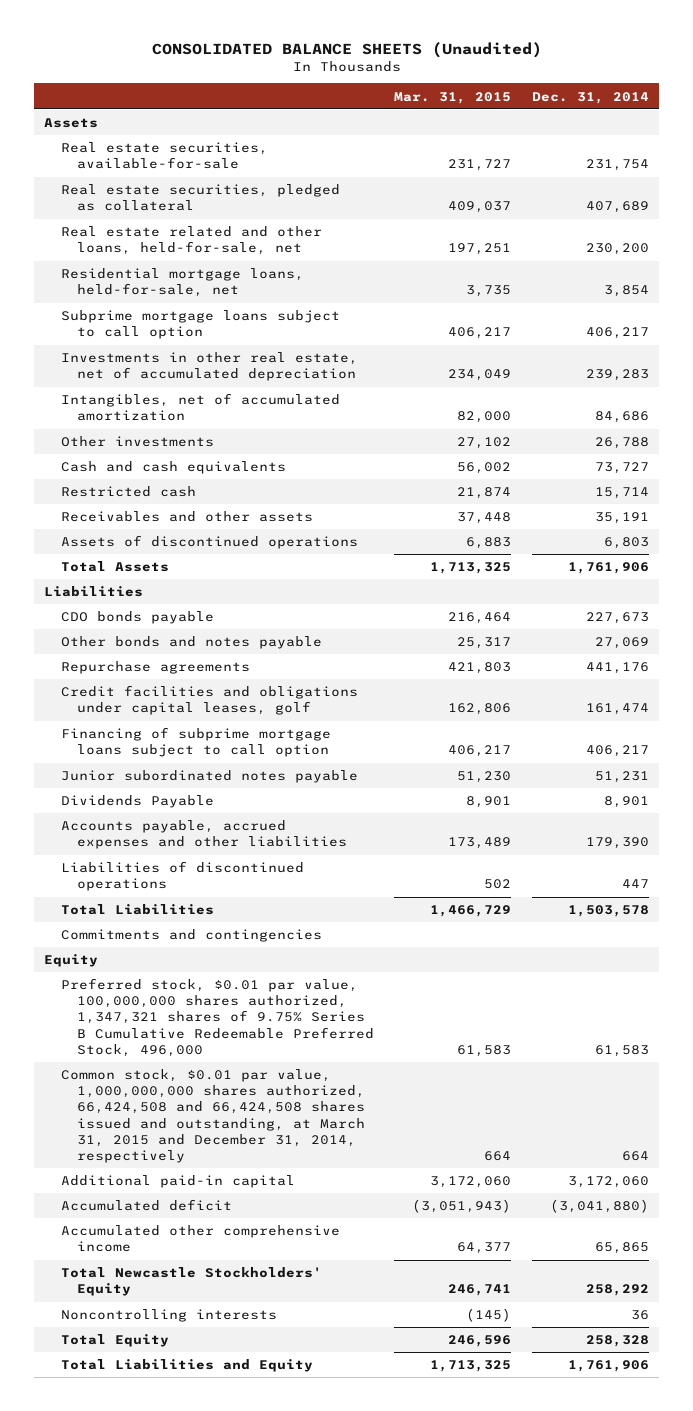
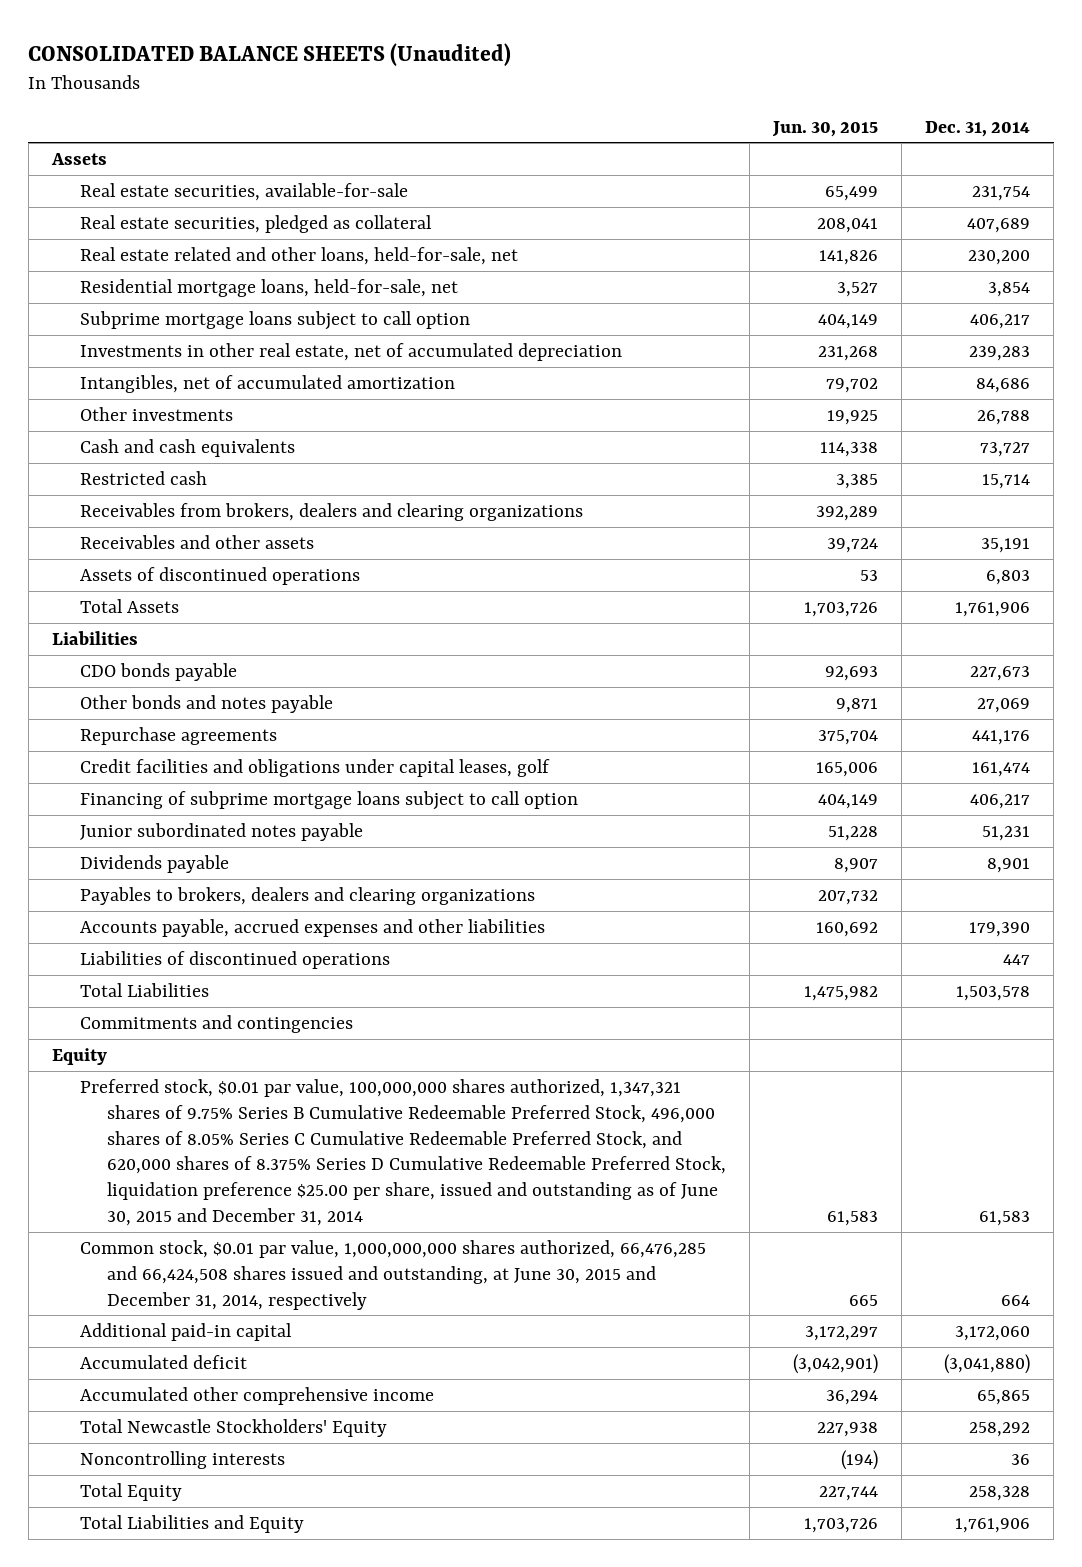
- | Mar. 31, 2015 | Dec. 31, 2014
+ | Jun. 30, 2015 | Dec. 31, 2014
+ Receivables from brokers, dealers and clearing organizations | 392,289 |
- Dividends Payable | 8,901 | 8,901
+ Dividends payable | 8,907 | 8,901
+ Payables to brokers, dealers and clearing organizations | 207,732 |
- Preferred stock, $0.01 par value, 100,000,000 shares authorized, 1,347,321 shares of 9.75% Series B Cumulative Redeemable Preferred Stock, 496,000 | 61,583 | 61,583
- Common stock, $0.01 par value, 1,000,000,000 shares authorized, 66,424,508 and 66,424,508 shares issued and outstanding, at March 31, 2015 and December 31, 2014, respectively | 664 | 664
+ Preferred stock, $0.01 par value, 100,000,000 shares authorized, 1,347,321 shares of 9.75% Series B Cumulative Redeemable Preferred Stock, 496,000 shares of 8.05% Series C Cumulative Redeemable Preferred Stock, and 620,000 shares of 8.375% Series D Cumulative Redeemable Preferred Stock, liquidation preference $25.00 per share, issued and outstanding as of June 30, 2015 and December 31, 2014 | 61,583 | 61,583
+ Common stock, $0.01 par value, 1,000,000,000 shares authorized, 66,476,285 and 66,424,508 shares issued and outstanding, at June 30, 2015 and December 31, 2014, respectively | 665 | 664

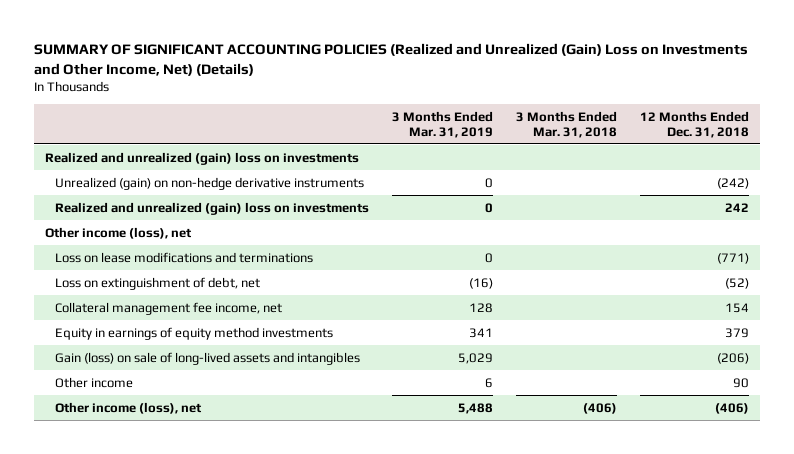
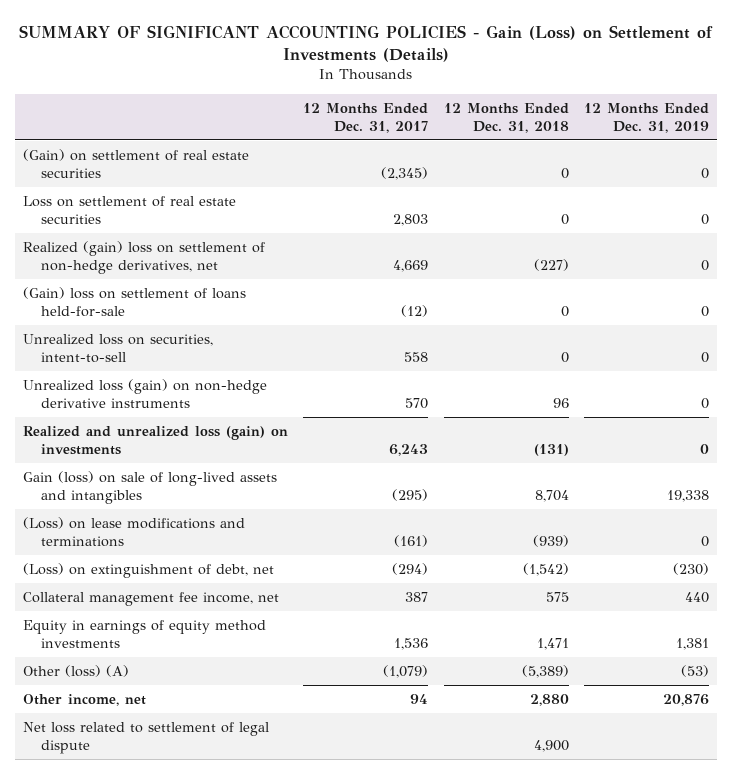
- SUMMARY OF SIGNIFICANT ACCOUNTING POLICIES (Realized and Unrealized (Gain) Loss on Investments and Other Income, Net) (Details)
+ SUMMARY OF SIGNIFICANT ACCOUNTING POLICIES - Gain (Loss) on Settlement of Investments (Details)
- | 3 Months Ended Mar. 31, 2019 | 3 Months Ended Mar. 31, 2018 | 12 Months Ended Dec. 31, 2018
+ | 12 Months Ended Dec. 31, 2017 | 12 Months Ended Dec. 31, 2018 | 12 Months Ended Dec. 31, 2019
- Realized and unrealized (gain) loss on investments
- Unrealized (gain) on non-hedge derivative instruments | 0 | | (242)
- Realized and unrealized (gain) loss on investments | 0 | | 242
- Other income (loss), net
- Loss on lease modifications and terminations | 0 | | (771)
- Loss on extinguishment of debt, net | (16) | | (52)
- Collateral management fee income, net | 128 | | 154
- Equity in earnings of equity method investments | 341 | | 379
- Gain (loss) on sale of long-lived assets and intangibles | 5,029 | | (206)
- Other income | 6 | | 90
- Other income (loss), net | 5,488 | (406) | (406)
+ (Gain) on settlement of real estate securities | (2,345) | 0 | 0
+ Loss on settlement of real estate securities | 2,803 | 0 | 0
+ Realized (gain) loss on settlement of non-hedge derivatives, net | 4,669 | (227) | 0
+ (Gain) loss on settlement of loans held-for-sale | (12) | 0 | 0
+ Unrealized loss on securities, intent-to-sell | 558 | 0 | 0
+ Unrealized loss (gain) on non-hedge derivative instruments | 570 | 96 | 0
+ Realized and unrealized loss (gain) on investments | 6,243 | (131) | 0
+ Gain (loss) on sale of long-lived assets and intangibles | (295) | 8,704 | 19,338
+ (Loss) on lease modifications and terminations | (161) | (939) | 0
+ (Loss) on extinguishment of debt, net | (294) | (1,542) | (230)
+ Collateral management fee income, net | 387 | 575 | 440
+ Equity in earnings of equity method investments | 1,536 | 1,471 | 1,381
+ Other (loss) (A) | (1,079) | (5,389) | (53)
+ Other income, net | 94 | 2,880 | 20,876
+ Net loss related to settlement of legal dispute | | 4,900 |

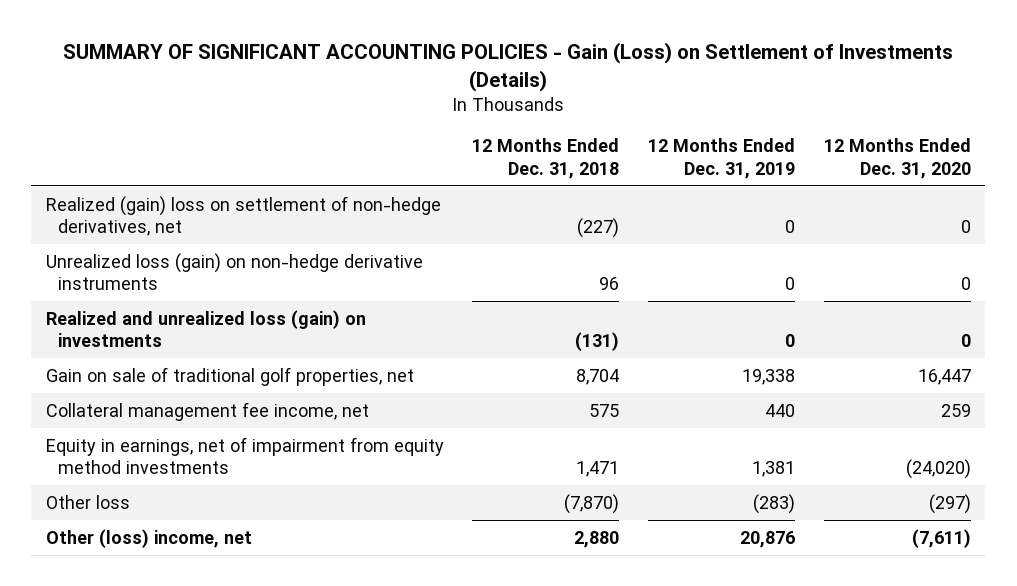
- | 12 Months Ended Dec. 31, 2017 | 12 Months Ended Dec. 31, 2018 | 12 Months Ended Dec. 31, 2019
+ | 12 Months Ended Dec. 31, 2018 | 12 Months Ended Dec. 31, 2019 | 12 Months Ended Dec. 31, 2020
- (Gain) on settlement of real estate securities | (2,345) | 0 | 0
- Loss on settlement of real estate securities | 2,803 | 0 | 0
- (Gain) loss on settlement of loans held-for-sale | (12) | 0 | 0
- Unrealized loss on securities, intent-to-sell | 558 | 0 | 0
- Gain (loss) on sale of long-lived assets and intangibles | (295) | 8,704 | 19,338
- (Loss) on lease modifications and terminations | (161) | (939) | 0
- (Loss) on extinguishment of debt, net | (294) | (1,542) | (230)
+ Gain on sale of traditional golf properties, net | 8,704 | 19,338 | 16,447
- Equity in earnings of equity method investments | 1,536 | 1,471 | 1,381
- Other (loss) (A) | (1,079) | (5,389) | (53)
- Other income, net | 94 | 2,880 | 20,876
- Net loss related to settlement of legal dispute | | 4,900 |
+ Equity in earnings, net of impairment from equity method investments | 1,471 | 1,381 | (24,020)
+ Other loss | (7,870) | (283) | (297)
+ Other (loss) income, net | 2,880 | 20,876 | (7,611)

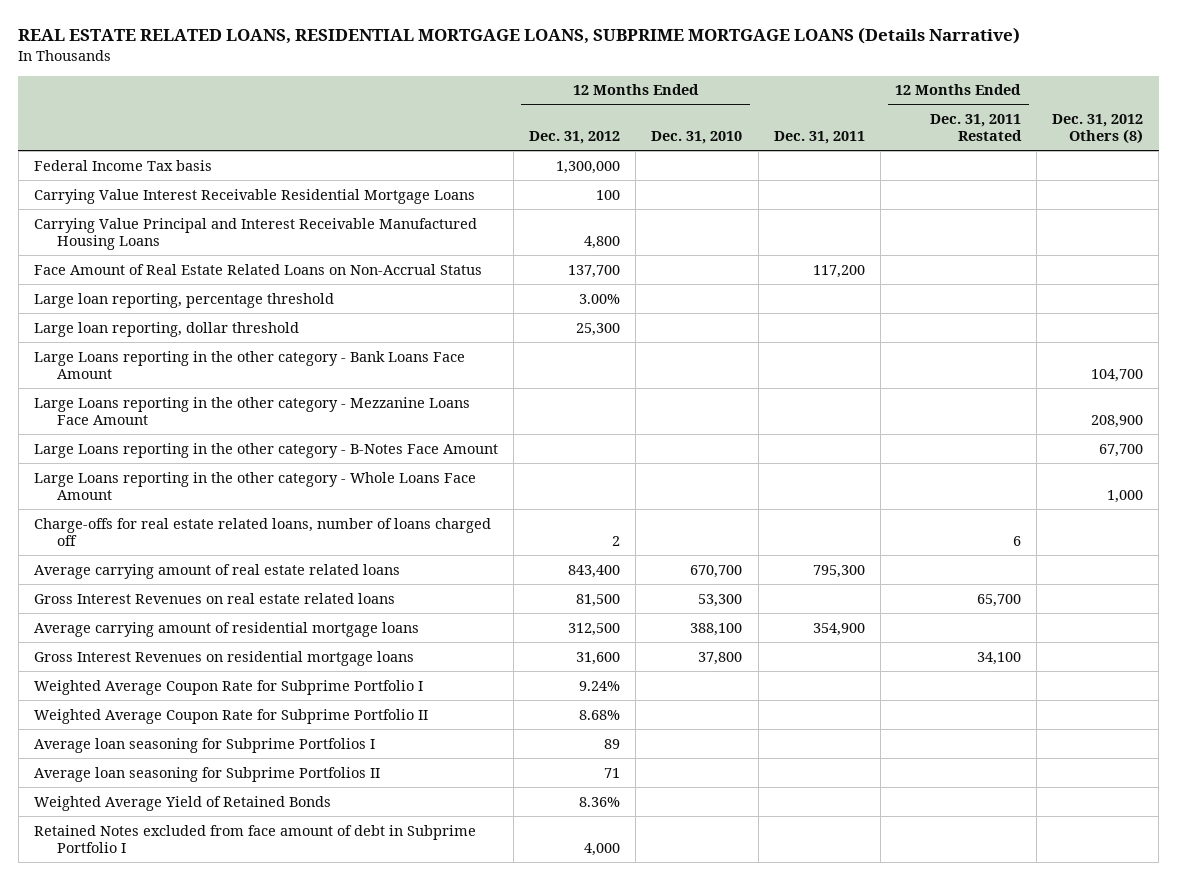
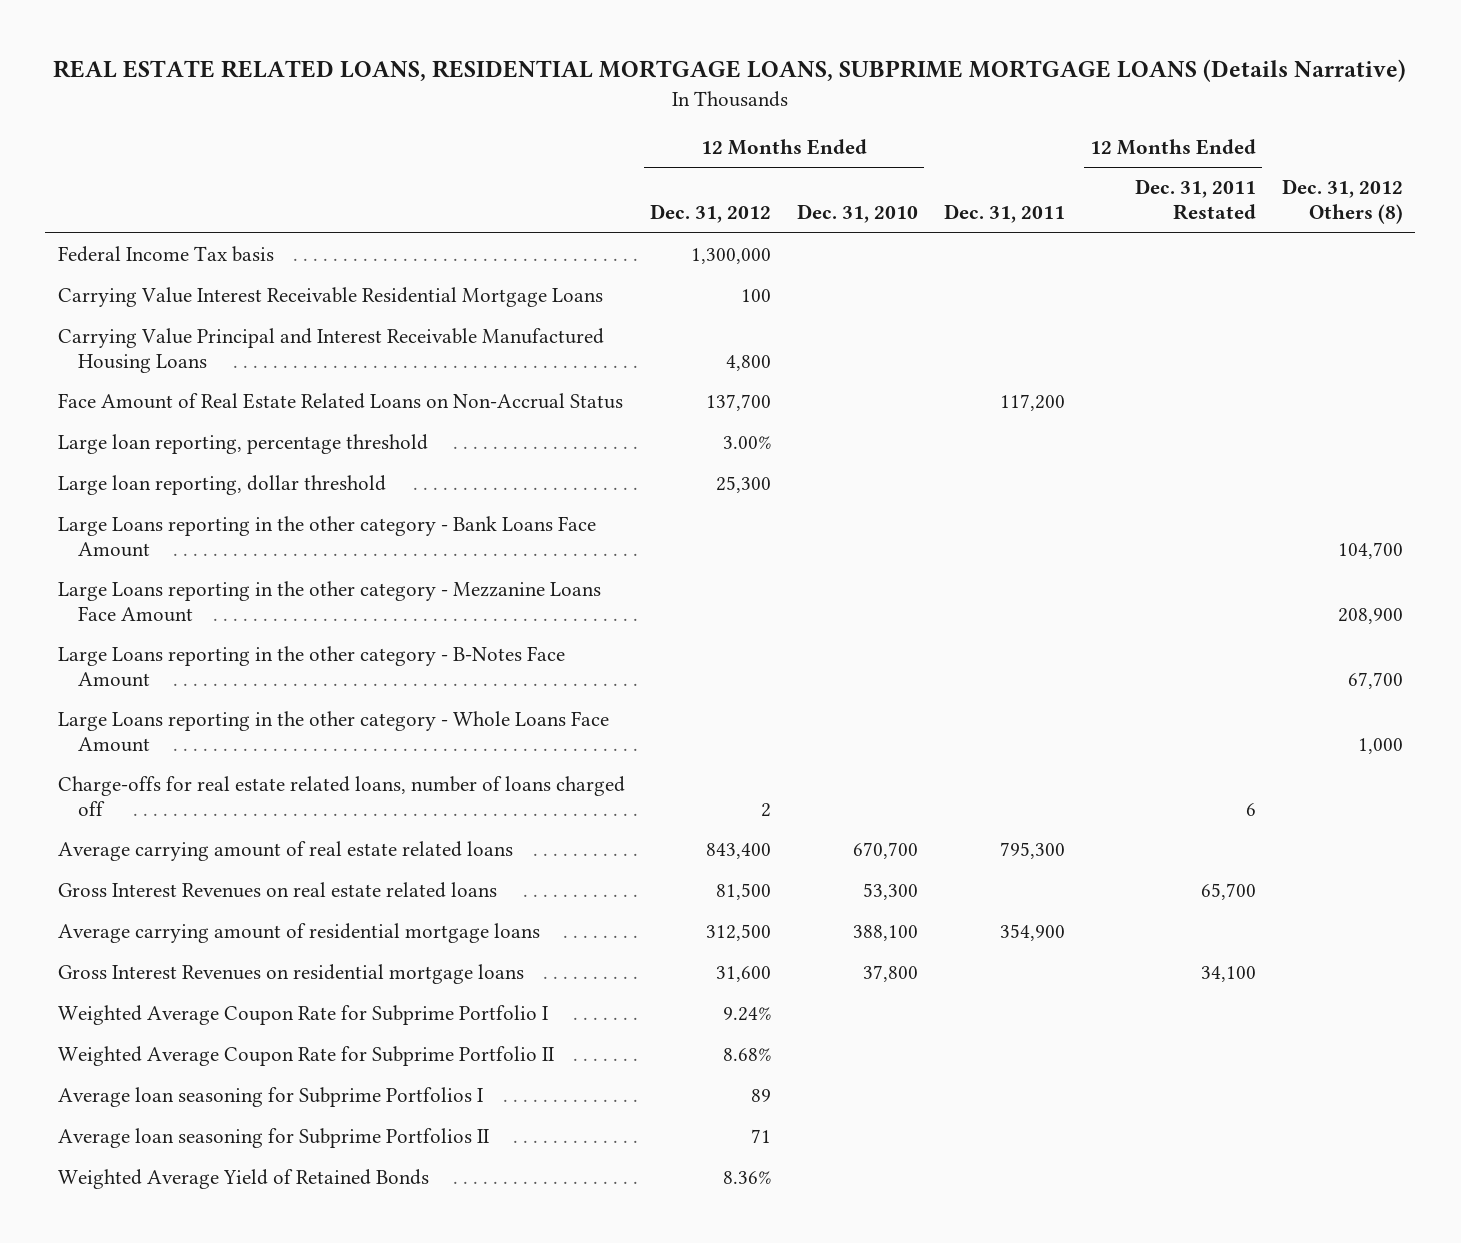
- Retained Notes excluded from face amount of debt in Subprime Portfolio I | 4,000 | | | |

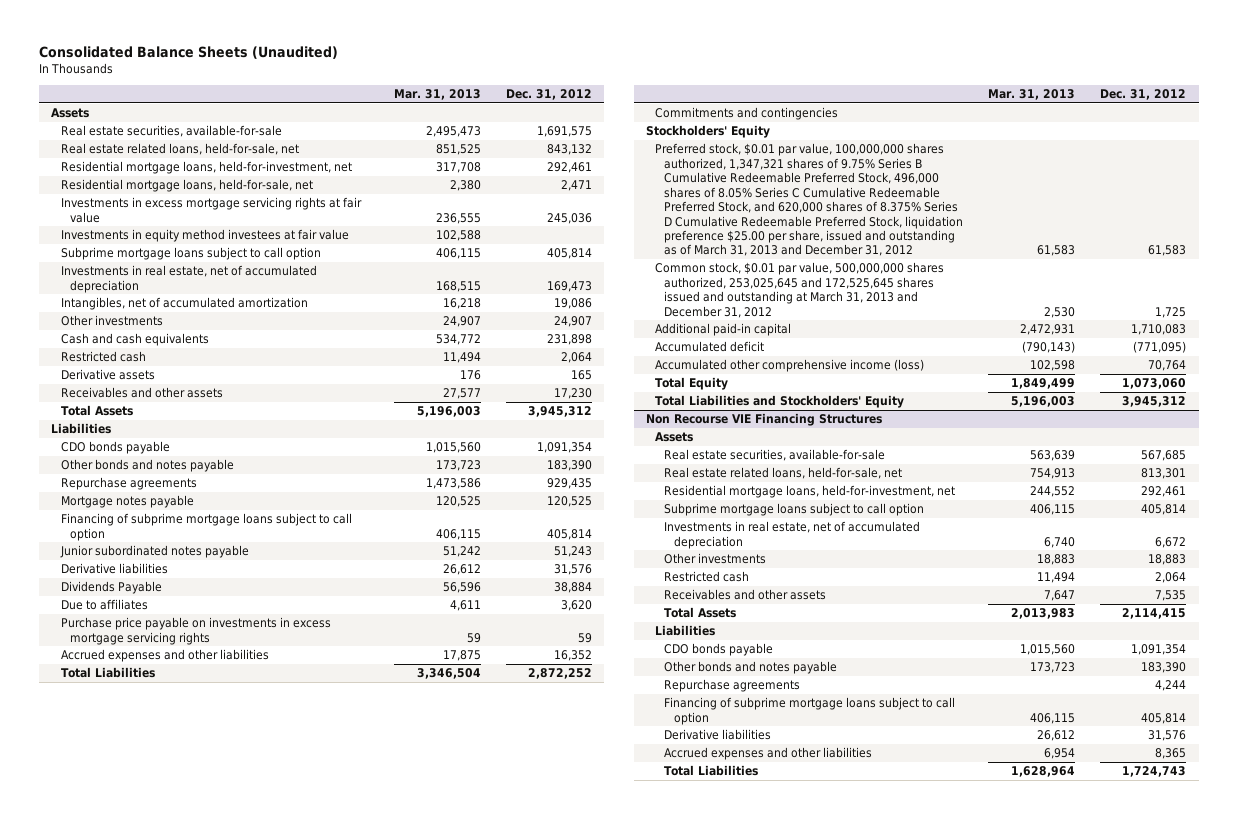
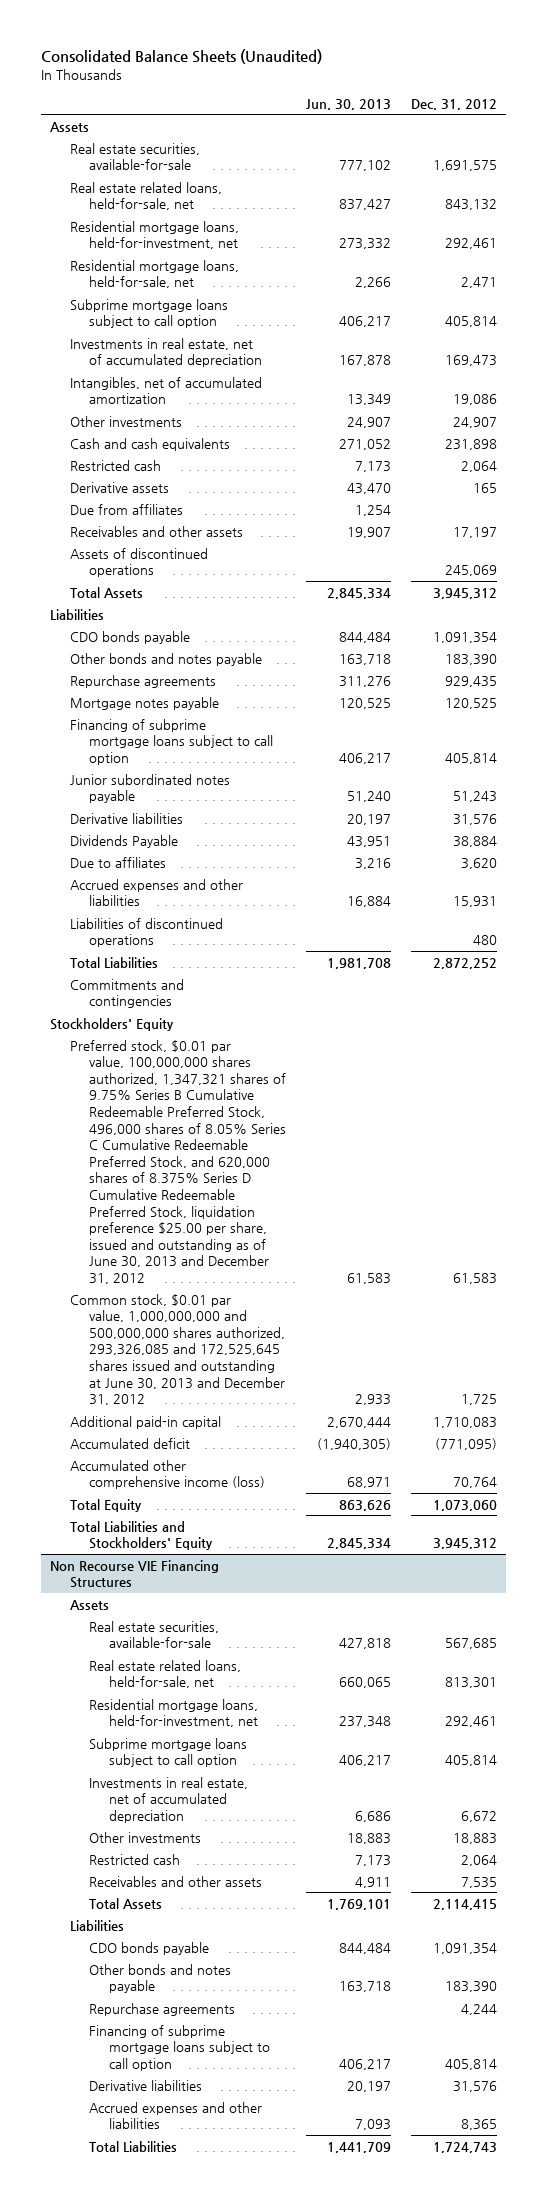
- | Mar. 31, 2013 | Dec. 31, 2012
+ | Jun. 30, 2013 | Dec. 31, 2012
- Investments in excess mortgage servicing rights at fair value | 236,555 | 245,036
- Investments in equity method investees at fair value | 102,588 |
- Receivables and other assets | 27,577 | 17,230
+ Due from affiliates | 1,254 |
+ Receivables and other assets | 19,907 | 17,197
+ Assets of discontinued operations | | 245,069
- Purchase price payable on investments in excess mortgage servicing rights | 59 | 59
- Accrued expenses and other liabilities | 17,875 | 16,352
+ Accrued expenses and other liabilities | 16,884 | 15,931
+ Liabilities of discontinued operations | | 480
- Preferred stock, $0.01 par value, 100,000,000 shares authorized, 1,347,321 shares of 9.75% Series B Cumulative Redeemable Preferred Stock, 496,000 shares of 8.05% Series C Cumulative Redeemable Preferred Stock, and 620,000 shares of 8.375% Series D Cumulative Redeemable Preferred Stock, liquidation preference $25.00 per share, issued and outstanding as of March 31, 2013 and December 31, 2012 | 61,583 | 61,583
- Common stock, $0.01 par value, 500,000,000 shares authorized, 253,025,645 and 172,525,645 shares issued and outstanding at March 31, 2013 and December 31, 2012 | 2,530 | 1,725
+ Preferred stock, $0.01 par value, 100,000,000 shares authorized, 1,347,321 shares of 9.75% Series B Cumulative Redeemable Preferred Stock, 496,000 shares of 8.05% Series C Cumulative Redeemable Preferred Stock, and 620,000 shares of 8.375% Series D Cumulative Redeemable Preferred Stock, liquidation preference $25.00 per share, issued and outstanding as of June 30, 2013 and December 31, 2012 | 61,583 | 61,583
+ Common stock, $0.01 par value, 1,000,000,000 and 500,000,000 shares authorized, 293,326,085 and 172,525,645 shares issued and outstanding at June 30, 2013 and December 31, 2012 | 2,933 | 1,725

